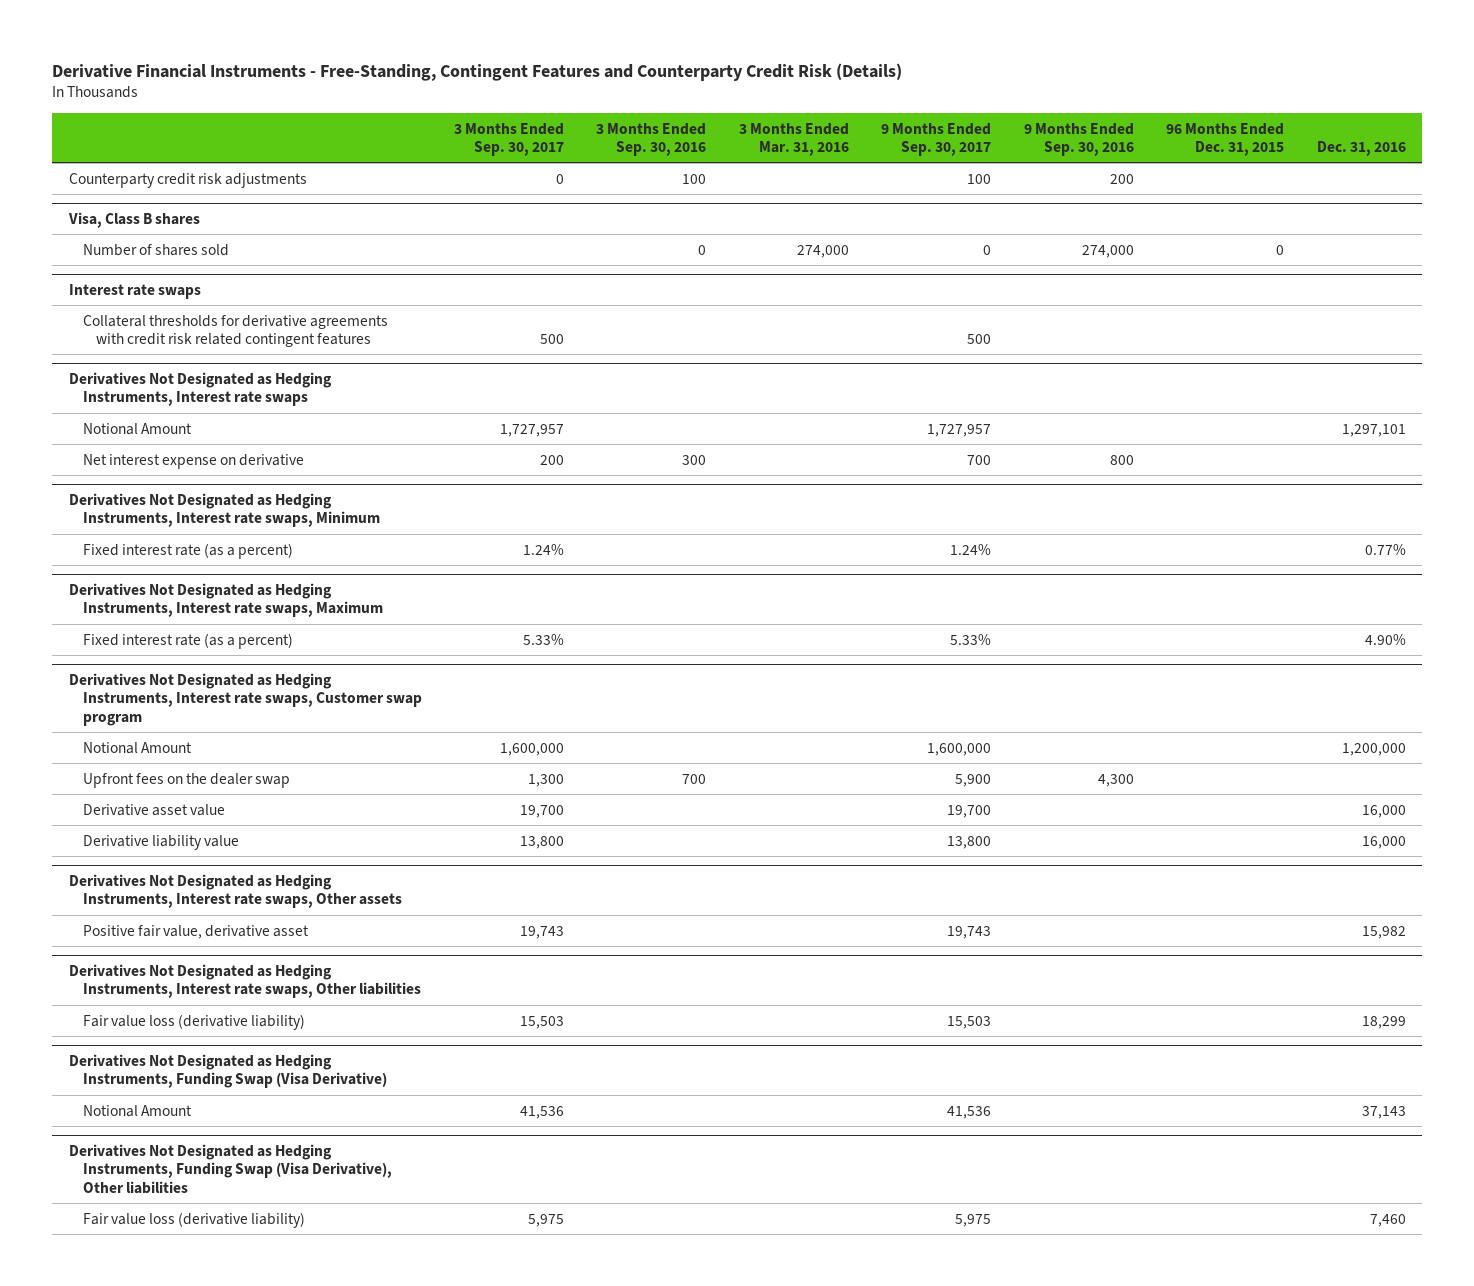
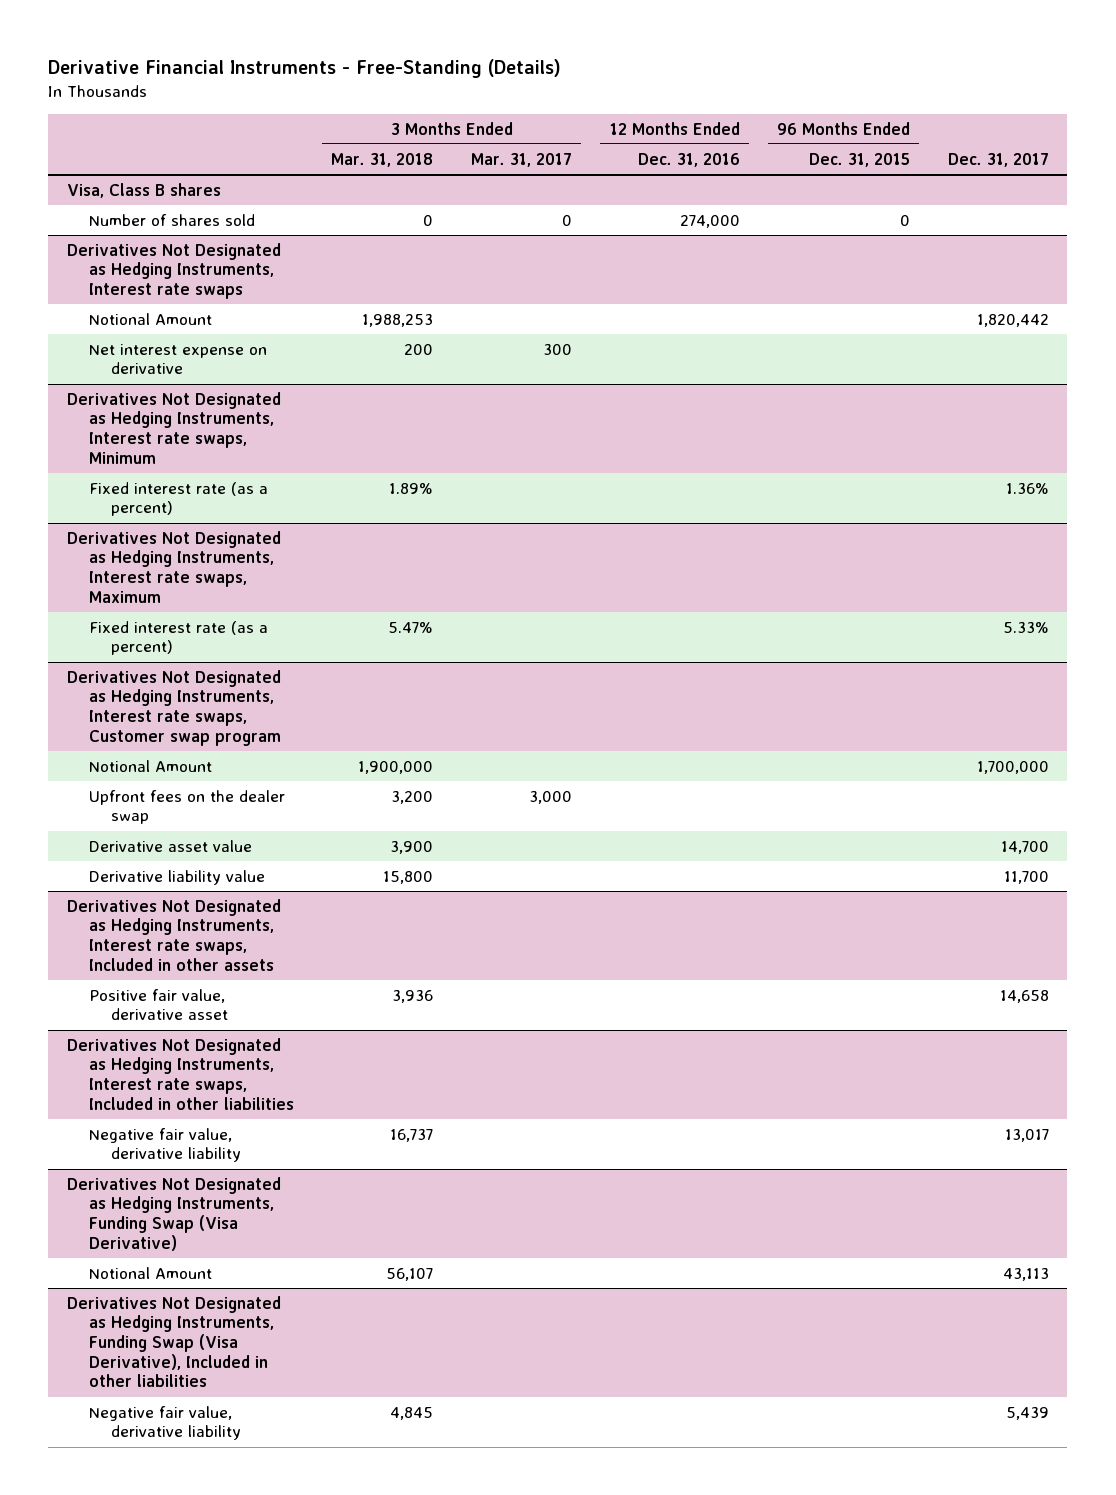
- Derivative Financial Instruments - Free-Standing, Contingent Features and Counterparty Credit Risk (Details)
+ Derivative Financial Instruments - Free-Standing (Details)
- | 3 Months Ended Sep. 30, 2017 | 3 Months Ended Sep. 30, 2016 | 3 Months Ended Mar. 31, 2016 | 9 Months Ended Sep. 30, 2017 | 9 Months Ended Sep. 30, 2016 | 96 Months Ended Dec. 31, 2015 | Dec. 31, 2016
+ | 3 Months Ended Mar. 31, 2018 | 3 Months Ended Mar. 31, 2017 | 12 Months Ended Dec. 31, 2016 | 96 Months Ended Dec. 31, 2015 | Dec. 31, 2017
- Counterparty credit risk adjustments | 0 | 100 | | 100 | 200 | |
- Interest rate swaps
- Collateral thresholds for derivative agreements with credit risk related contingent features | 500 | | | 500 | | |
- Derivatives Not Designated as Hedging Instruments, Interest rate swaps, Other assets
+ Derivatives Not Designated as Hedging Instruments, Interest rate swaps, Included in other assets
- Derivatives Not Designated as Hedging Instruments, Interest rate swaps, Other liabilities
- Fair value loss (derivative liability) | 15,503 | | | 15,503 | | | 18,299
+ Derivatives Not Designated as Hedging Instruments, Interest rate swaps, Included in other liabilities
+ Negative fair value, derivative liability | 16,737 | | | | 13,017
- Derivatives Not Designated as Hedging Instruments, Funding Swap (Visa Derivative), Other liabilities
- Fair value loss (derivative liability) | 5,975 | | | 5,975 | | | 7,460
+ Derivatives Not Designated as Hedging Instruments, Funding Swap (Visa Derivative), Included in other liabilities
+ Negative fair value, derivative liability | 4,845 | | | | 5,439

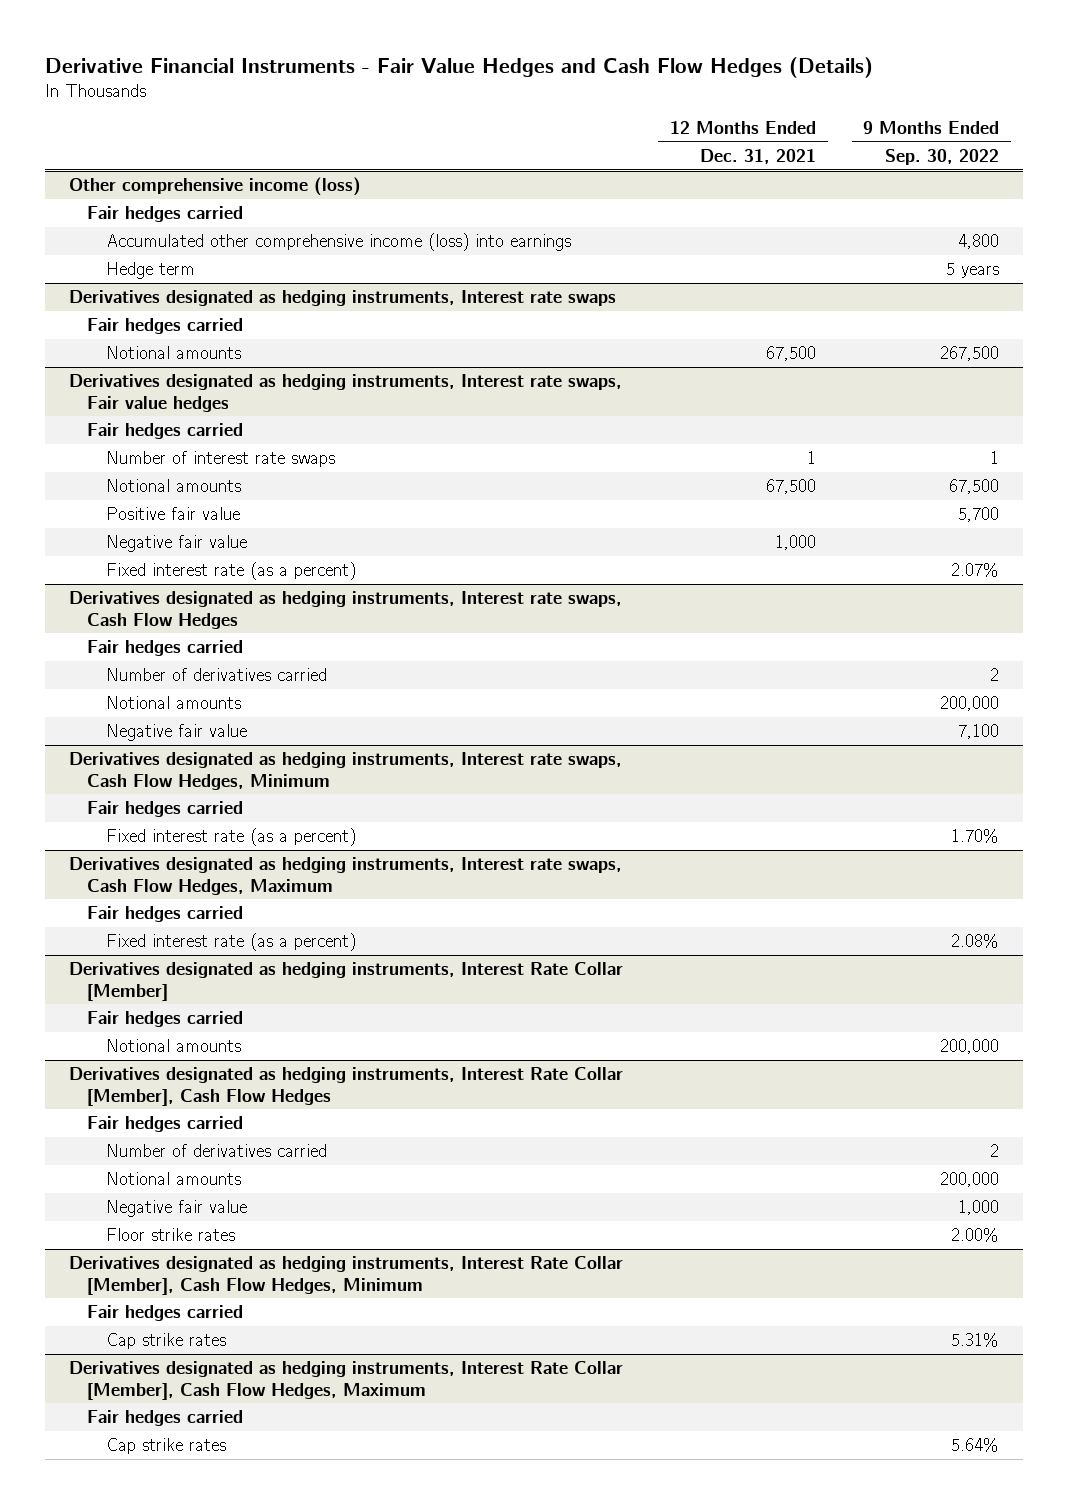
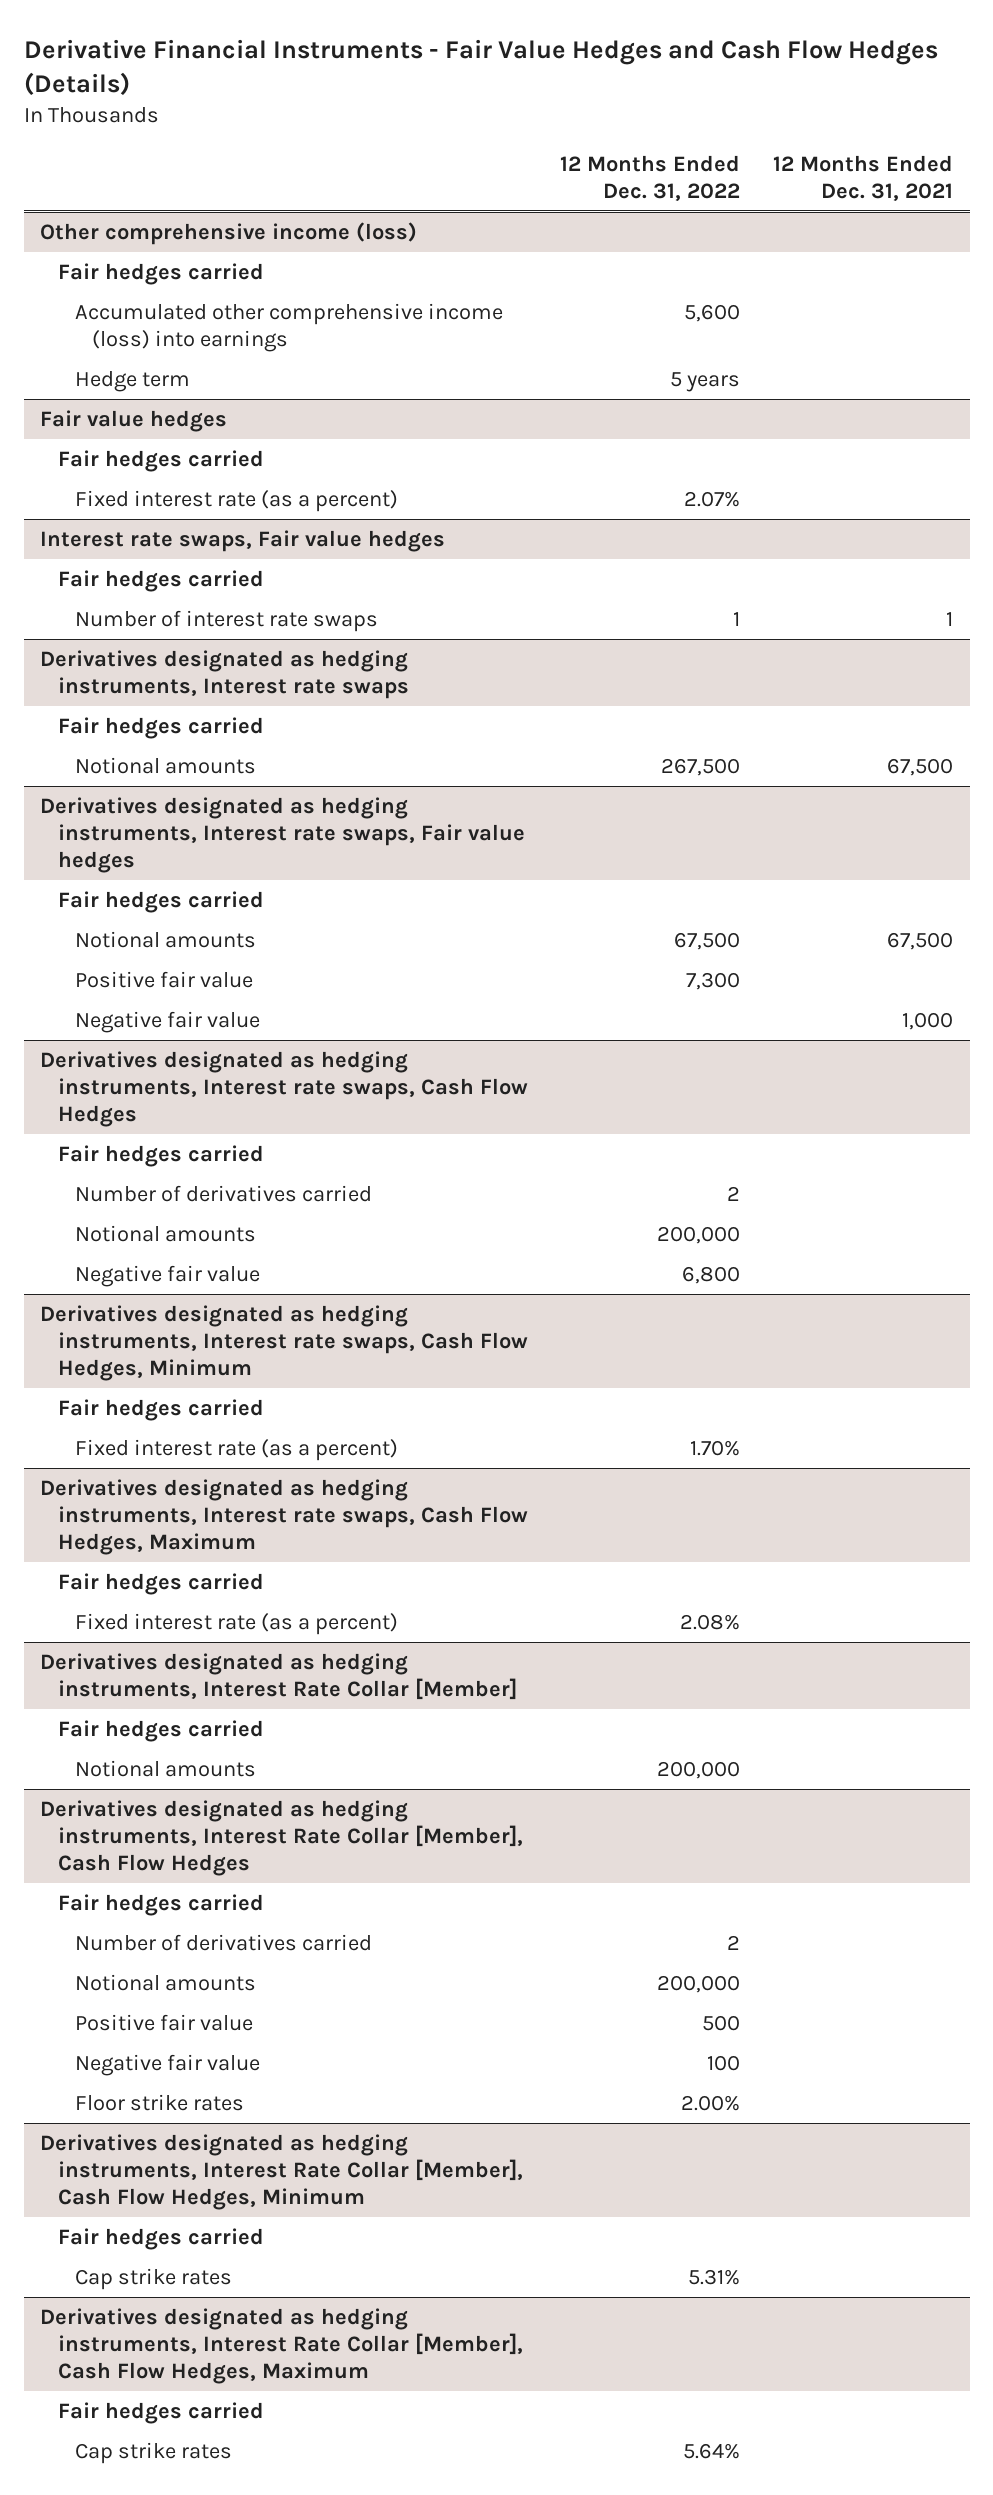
- | 12 Months Ended Dec. 31, 2021 | 9 Months Ended Sep. 30, 2022
+ | 12 Months Ended Dec. 31, 2022 | 12 Months Ended Dec. 31, 2021
+ Fair value hedges
+ Fair hedges carried
+ Fixed interest rate (as a percent) | 2.07% |
+ Interest rate swaps, Fair value hedges
+ Fair hedges carried
+ Number of interest rate swaps | 1 | 1
@ Derivatives designated as hedging instruments, Interest rate swaps, Fair value hedges
- Number of interest rate swaps | 1 | 1
- Fixed interest rate (as a percent) | | 2.07%
@ Derivatives designated as hedging instruments, Interest Rate Collar [Member], Cash Flow Hedges
+ Positive fair value | 500 |

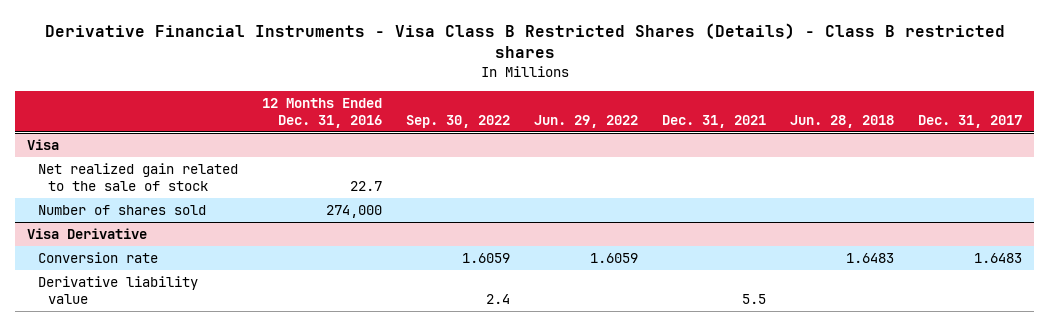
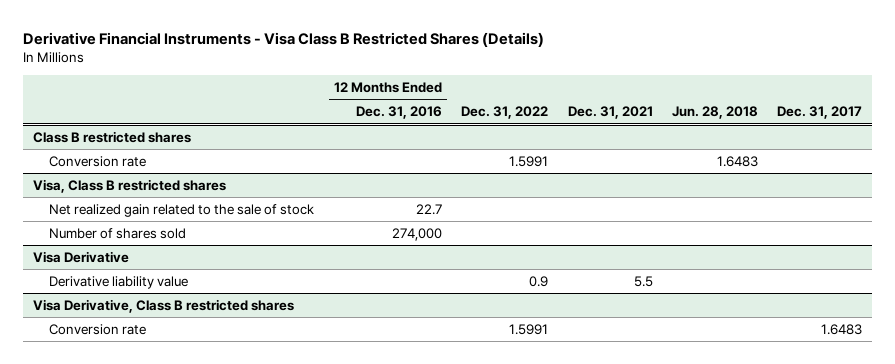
- Derivative Financial Instruments - Visa Class B Restricted Shares (Details) - Class B restricted shares
+ Derivative Financial Instruments - Visa Class B Restricted Shares (Details)
- | 12 Months Ended Dec. 31, 2016 | Sep. 30, 2022 | Jun. 29, 2022 | Dec. 31, 2021 | Jun. 28, 2018 | Dec. 31, 2017
+ | 12 Months Ended Dec. 31, 2016 | Dec. 31, 2022 | Dec. 31, 2021 | Jun. 28, 2018 | Dec. 31, 2017
- Visa
+ Class B restricted shares
+ Conversion rate | | 1.5991 | | 1.6483 |
+ Visa, Class B restricted shares
@ Visa Derivative
- Conversion rate | | 1.6059 | 1.6059 | | 1.6483 | 1.6483
+ Visa Derivative, Class B restricted shares
+ Conversion rate | | 1.5991 | | | 1.6483

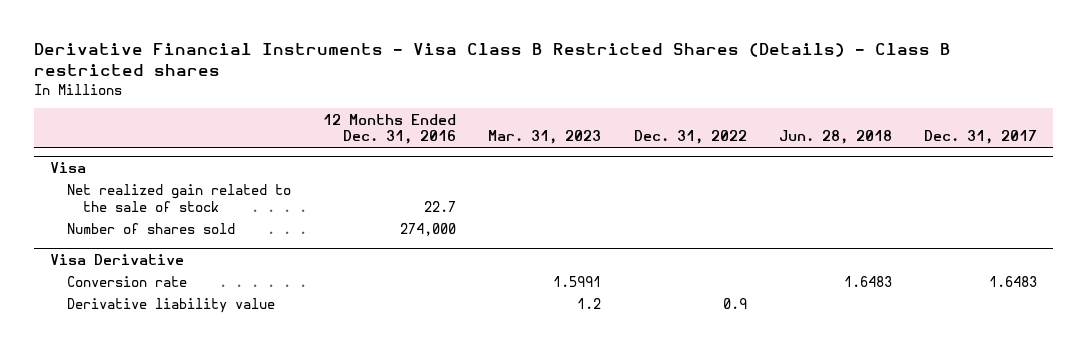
- Derivative Financial Instruments - Visa Class B Restricted Shares (Details)
+ Derivative Financial Instruments - Visa Class B Restricted Shares (Details) - Class B restricted shares
- | 12 Months Ended Dec. 31, 2016 | Dec. 31, 2022 | Dec. 31, 2021 | Jun. 28, 2018 | Dec. 31, 2017
+ | 12 Months Ended Dec. 31, 2016 | Mar. 31, 2023 | Dec. 31, 2022 | Jun. 28, 2018 | Dec. 31, 2017
- Class B restricted shares
- Conversion rate | | 1.5991 | | 1.6483 |
- Visa, Class B restricted shares
+ Visa
@ Visa Derivative
+ Conversion rate | | 1.5991 | | 1.6483 | 1.6483
- Visa Derivative, Class B restricted shares
- Conversion rate | | 1.5991 | | | 1.6483

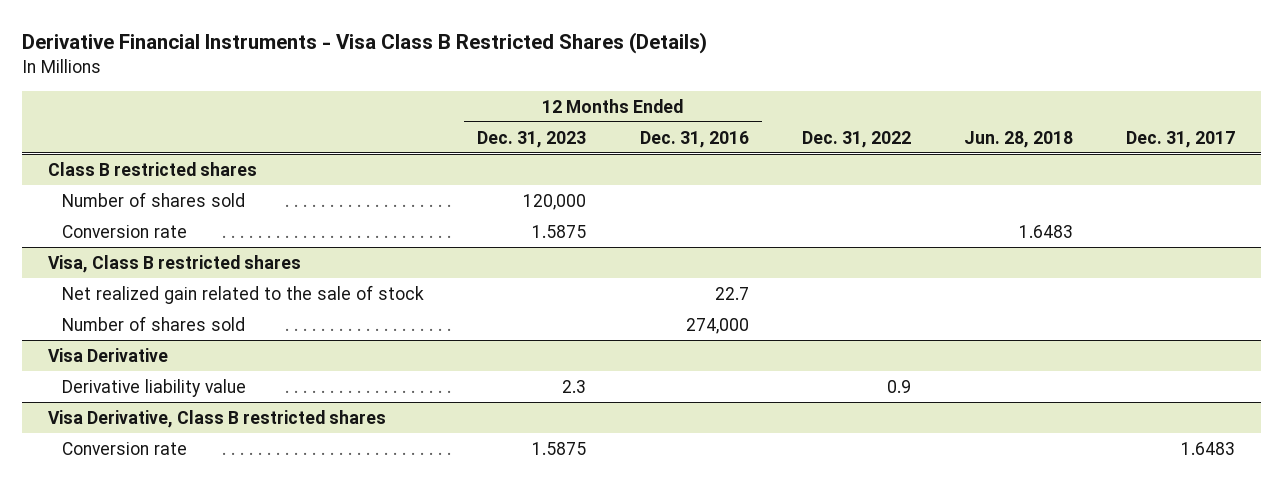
- Derivative Financial Instruments - Visa Class B Restricted Shares (Details) - Class B restricted shares
+ Derivative Financial Instruments - Visa Class B Restricted Shares (Details)
- | 12 Months Ended Dec. 31, 2016 | Mar. 31, 2023 | Dec. 31, 2022 | Jun. 28, 2018 | Dec. 31, 2017
+ | 12 Months Ended Dec. 31, 2023 | 12 Months Ended Dec. 31, 2016 | Dec. 31, 2022 | Jun. 28, 2018 | Dec. 31, 2017
- Visa
+ Class B restricted shares
+ Number of shares sold | 120,000 | | | |
+ Conversion rate | 1.5875 | | | 1.6483 |
+ Visa, Class B restricted shares
@ Visa Derivative
- Conversion rate | | 1.5991 | | 1.6483 | 1.6483
+ Visa Derivative, Class B restricted shares
+ Conversion rate | 1.5875 | | | | 1.6483

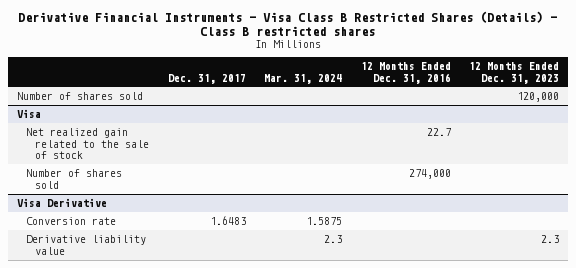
- Derivative Financial Instruments - Visa Class B Restricted Shares (Details)
+ Derivative Financial Instruments - Visa Class B Restricted Shares (Details) - Class B restricted shares
- | 12 Months Ended Dec. 31, 2023 | 12 Months Ended Dec. 31, 2016 | Dec. 31, 2022 | Jun. 28, 2018 | Dec. 31, 2017
+ | Dec. 31, 2017 | Mar. 31, 2024 | 12 Months Ended Dec. 31, 2016 | 12 Months Ended Dec. 31, 2023
- Class B restricted shares
- Conversion rate | 1.5875 | | | 1.6483 |
- Visa, Class B restricted shares
+ Visa
@ Visa Derivative
+ Conversion rate | 1.6483 | 1.5875 | |
- Visa Derivative, Class B restricted shares
- Conversion rate | 1.5875 | | | | 1.6483

